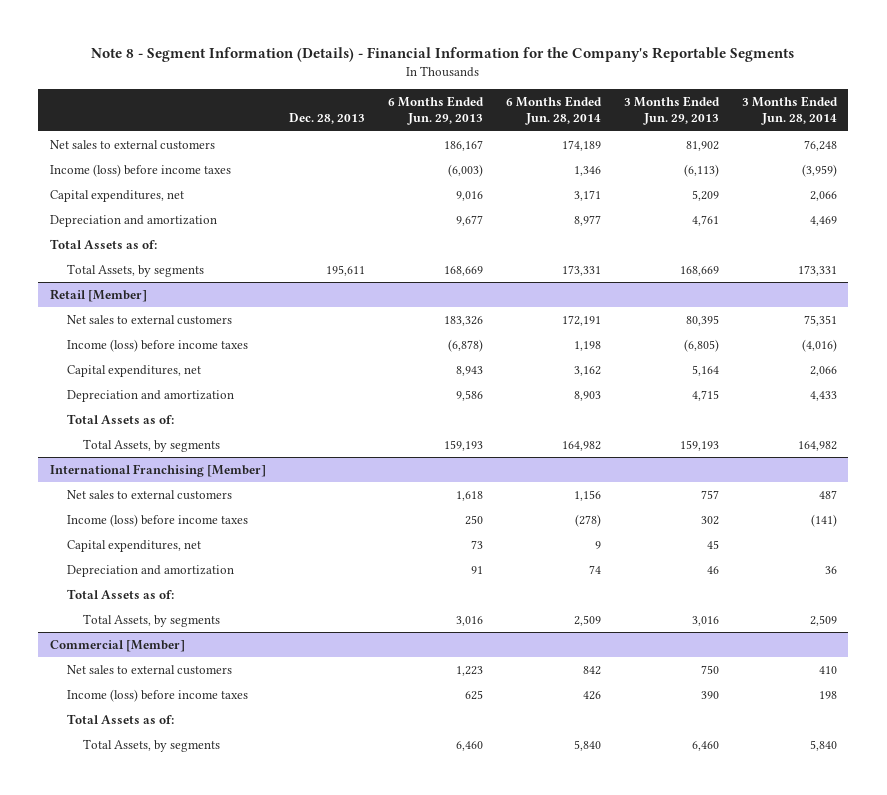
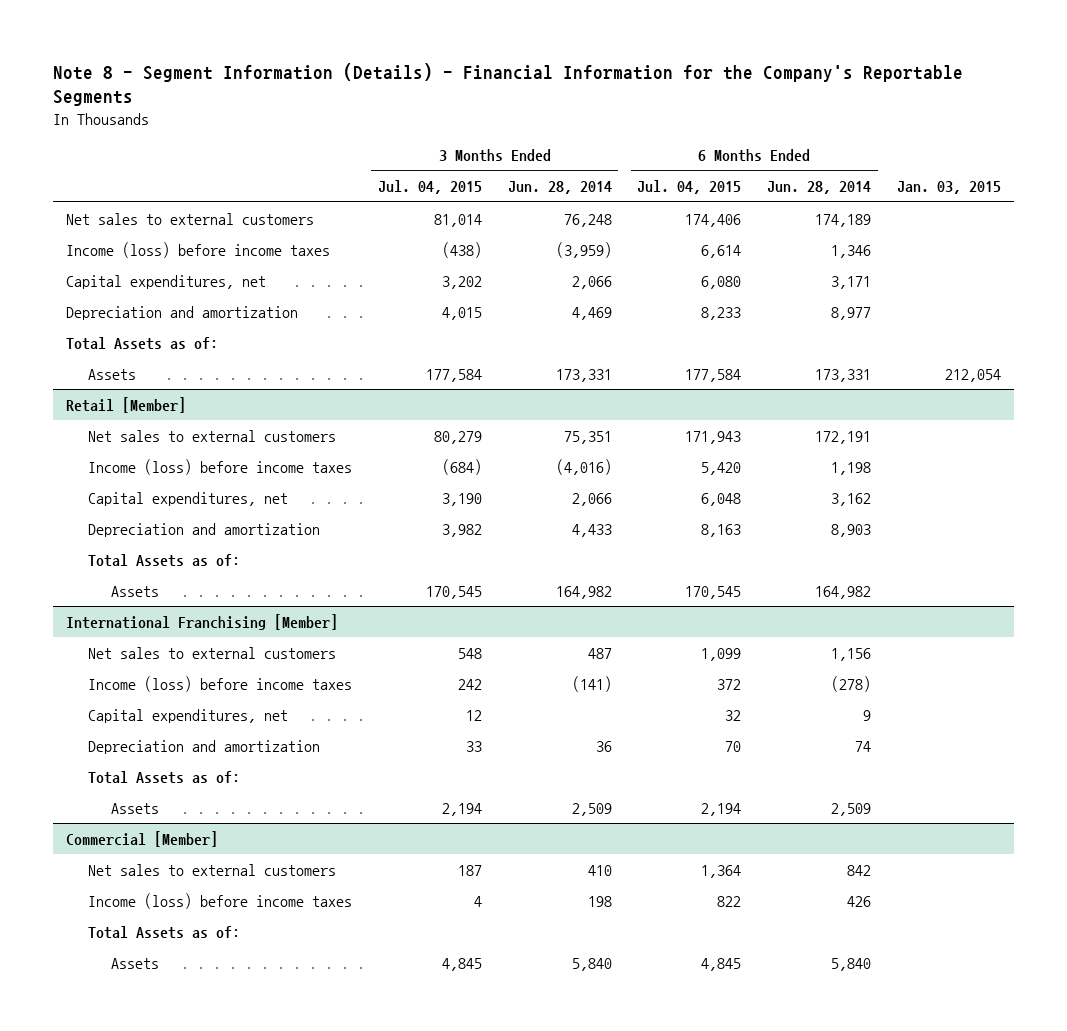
- | Dec. 28, 2013 | 6 Months Ended Jun. 29, 2013 | 6 Months Ended Jun. 28, 2014 | 3 Months Ended Jun. 29, 2013 | 3 Months Ended Jun. 28, 2014
+ | 3 Months Ended Jul. 04, 2015 | 3 Months Ended Jun. 28, 2014 | 6 Months Ended Jul. 04, 2015 | 6 Months Ended Jun. 28, 2014 | Jan. 03, 2015
- Total Assets, by segments | 195,611 | 168,669 | 173,331 | 168,669 | 173,331
+ Assets | 177,584 | 173,331 | 177,584 | 173,331 | 212,054
@ Retail [Member]
- Total Assets, by segments | | 159,193 | 164,982 | 159,193 | 164,982
+ Assets | 170,545 | 164,982 | 170,545 | 164,982 |
@ International Franchising [Member]
- Total Assets, by segments | | 3,016 | 2,509 | 3,016 | 2,509
+ Assets | 2,194 | 2,509 | 2,194 | 2,509 |
@ Commercial [Member]
- Total Assets, by segments | | 6,460 | 5,840 | 6,460 | 5,840
+ Assets | 4,845 | 5,840 | 4,845 | 5,840 |

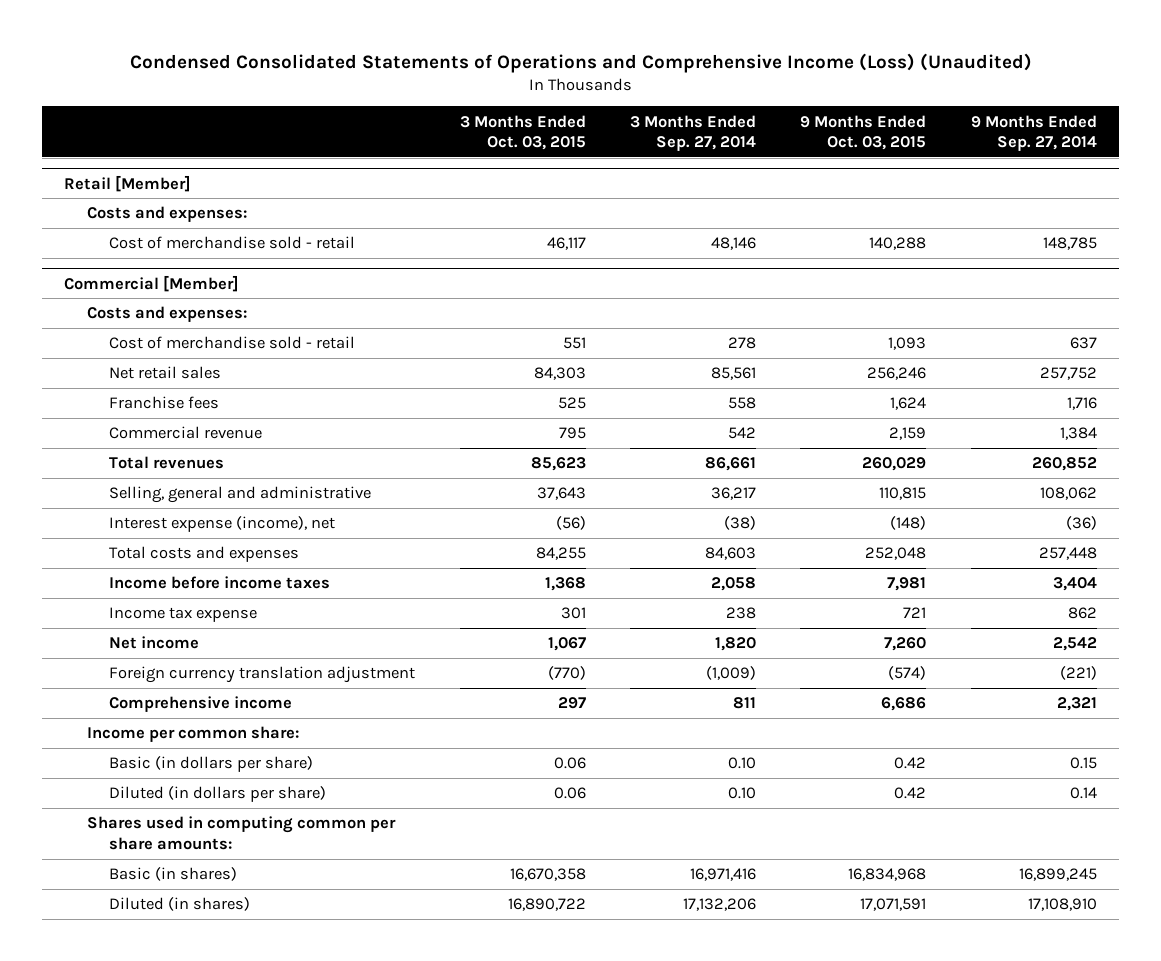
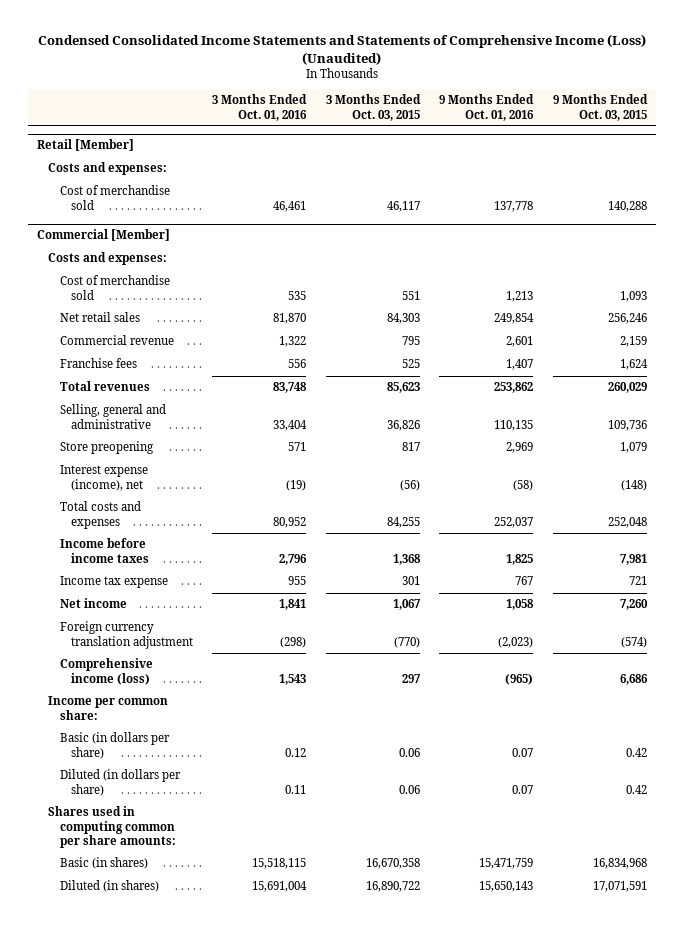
- Condensed Consolidated Statements of Operations and Comprehensive Income (Loss) (Unaudited)
+ Condensed Consolidated Income Statements and Statements of Comprehensive Income (Loss) (Unaudited)
- | 3 Months Ended Oct. 03, 2015 | 3 Months Ended Sep. 27, 2014 | 9 Months Ended Oct. 03, 2015 | 9 Months Ended Sep. 27, 2014
+ | 3 Months Ended Oct. 01, 2016 | 3 Months Ended Oct. 03, 2015 | 9 Months Ended Oct. 01, 2016 | 9 Months Ended Oct. 03, 2015
@ Retail [Member]
- Cost of merchandise sold - retail | 46,117 | 48,146 | 140,288 | 148,785
+ Cost of merchandise sold | 46,461 | 46,117 | 137,778 | 140,288
@ Commercial [Member]
- Cost of merchandise sold - retail | 551 | 278 | 1,093 | 637
+ Cost of merchandise sold | 535 | 551 | 1,213 | 1,093
moved down: Franchise fees | 556 | 525 | 1,407 | 1,624
- Selling, general and administrative | 37,643 | 36,217 | 110,815 | 108,062
+ Selling, general and administrative | 33,404 | 36,826 | 110,135 | 109,736
+ Store preopening | 571 | 817 | 2,969 | 1,079
- Comprehensive income | 297 | 811 | 6,686 | 2,321
+ Comprehensive income (loss) | 1,543 | 297 | (965) | 6,686

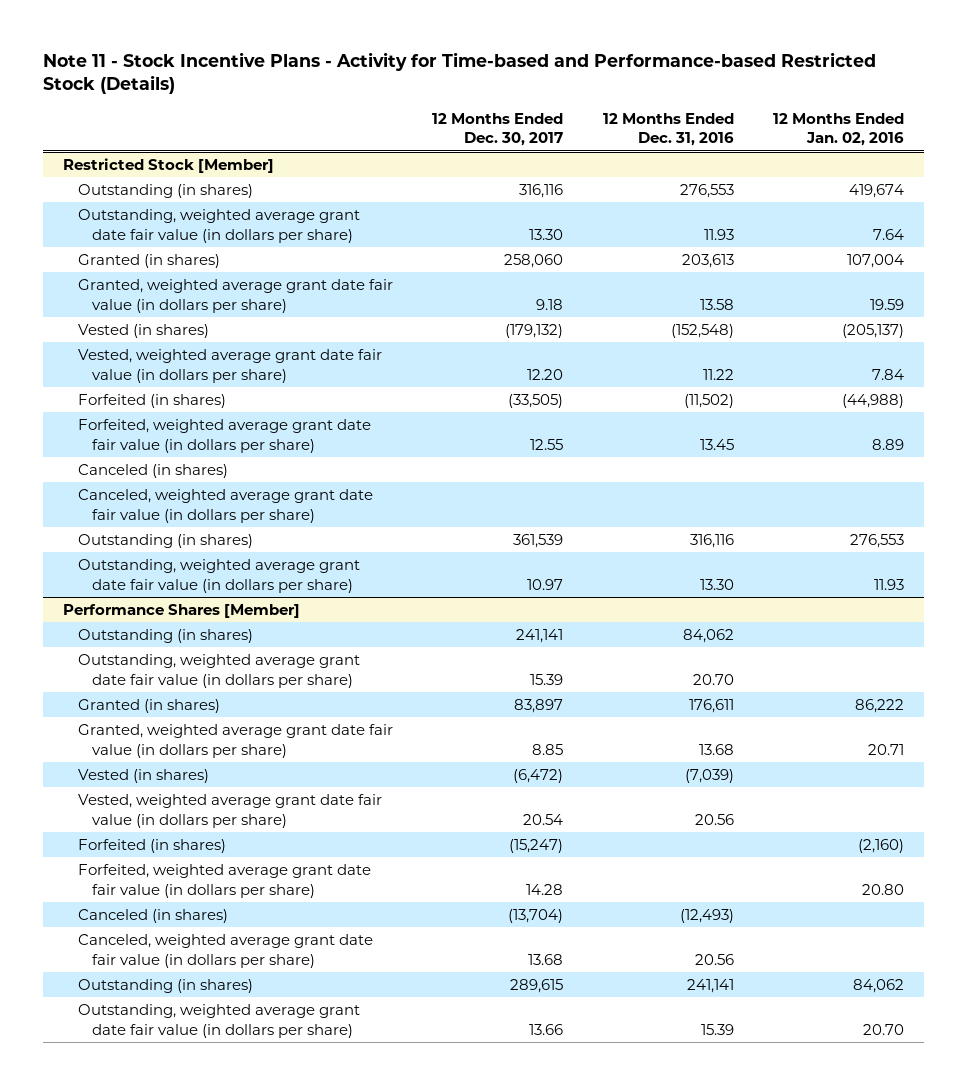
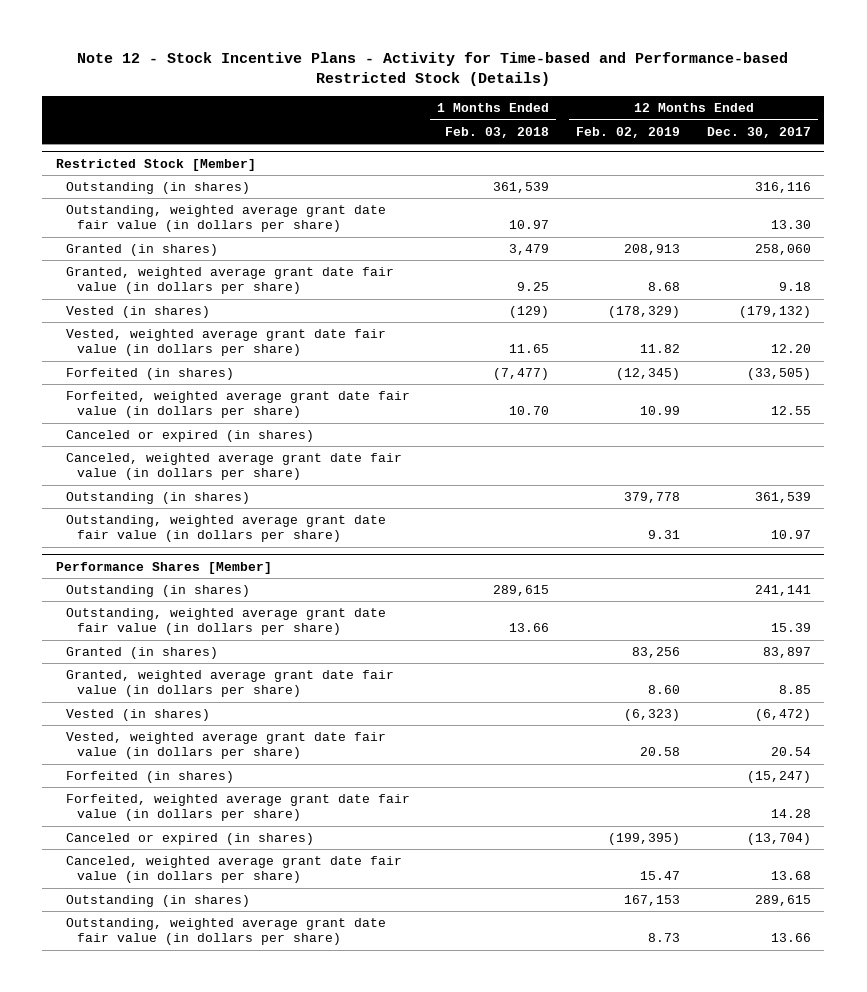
- Note 11 - Stock Incentive Plans - Activity for Time-based and Performance-based Restricted Stock (Details)
+ Note 12 - Stock Incentive Plans - Activity for Time-based and Performance-based Restricted Stock (Details)
- | 12 Months Ended Dec. 30, 2017 | 12 Months Ended Dec. 31, 2016 | 12 Months Ended Jan. 02, 2016
+ | 1 Months Ended Feb. 03, 2018 | 12 Months Ended Feb. 02, 2019 | 12 Months Ended Dec. 30, 2017
@ Restricted Stock [Member]
- Canceled (in shares)
+ Canceled or expired (in shares)
@ Performance Shares [Member]
- Canceled (in shares) | (13,704) | (12,493) |
+ Canceled or expired (in shares) | | (199,395) | (13,704)

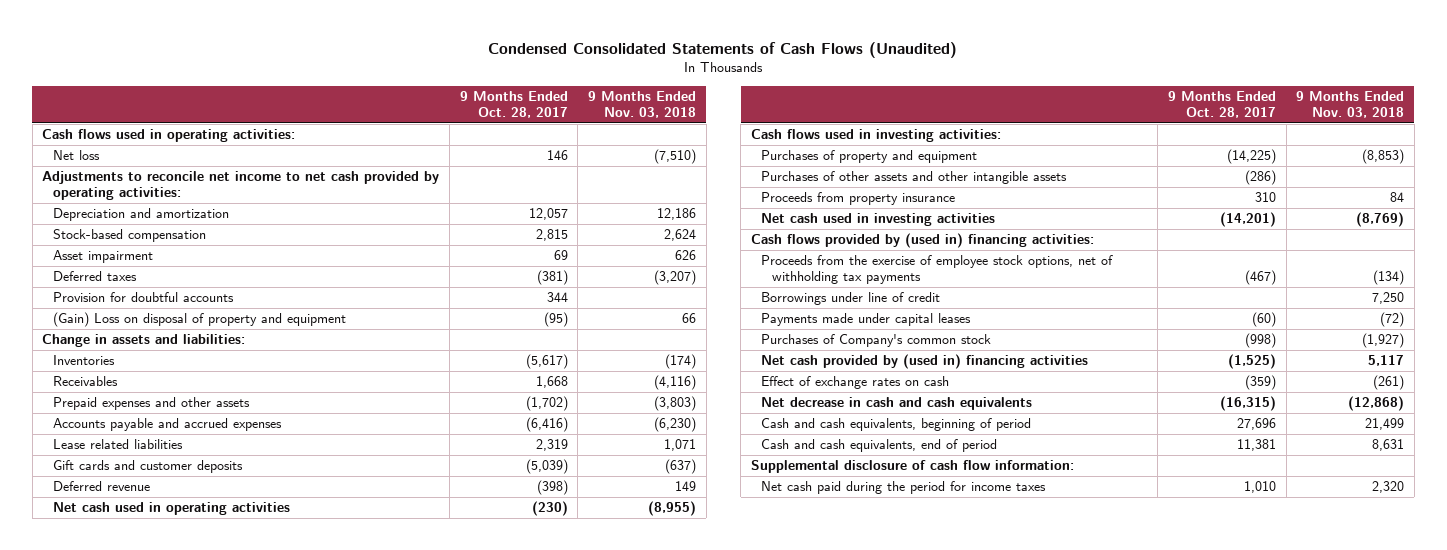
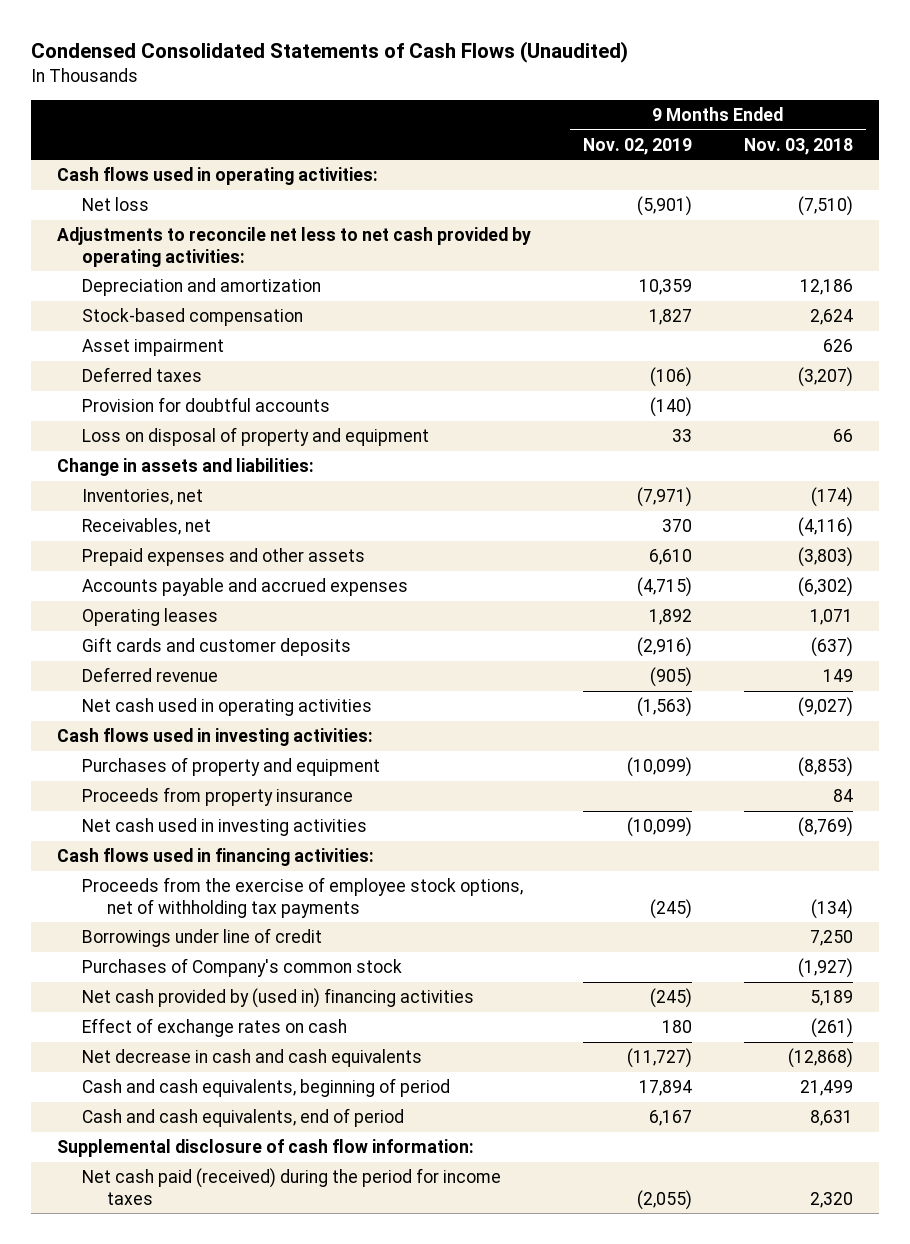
- | 9 Months Ended Oct. 28, 2017 | 9 Months Ended Nov. 03, 2018
+ | 9 Months Ended Nov. 02, 2019 | 9 Months Ended Nov. 03, 2018
- Adjustments to reconcile net income to net cash provided by operating activities:
+ Adjustments to reconcile net less to net cash provided by operating activities:
- (Gain) Loss on disposal of property and equipment | (95) | 66
+ Loss on disposal of property and equipment | 33 | 66
- Inventories | (5,617) | (174)
- Receivables | 1,668 | (4,116)
+ Inventories, net | (7,971) | (174)
+ Receivables, net | 370 | (4,116)
- Accounts payable and accrued expenses | (6,416) | (6,230)
- Lease related liabilities | 2,319 | 1,071
+ Accounts payable and accrued expenses | (4,715) | (6,302)
+ Operating leases | 1,892 | 1,071
- Net cash used in operating activities | (230) | (8,955)
+ Net cash used in operating activities | (1,563) | (9,027)
- Purchases of other assets and other intangible assets | (286) |
- Cash flows provided by (used in) financing activities:
+ Cash flows used in financing activities:
- Payments made under capital leases | (60) | (72)
- Net cash provided by (used in) financing activities | (1,525) | 5,117
+ Net cash provided by (used in) financing activities | (245) | 5,189
- Net cash paid during the period for income taxes | 1,010 | 2,320
+ Net cash paid (received) during the period for income taxes | (2,055) | 2,320

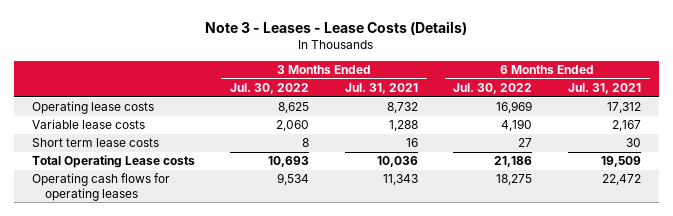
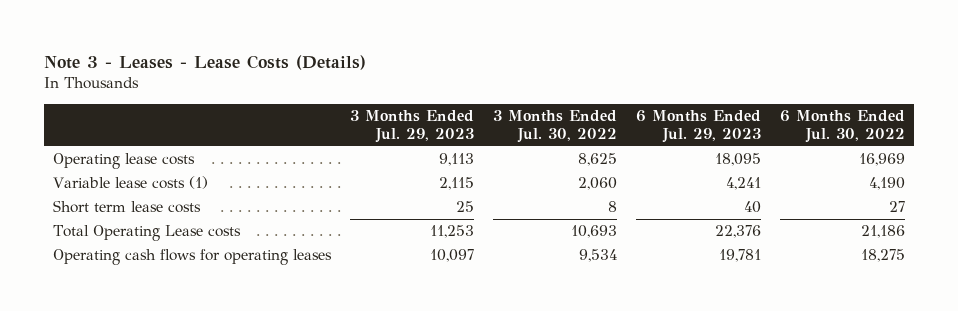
- | 3 Months Ended Jul. 30, 2022 | 3 Months Ended Jul. 31, 2021 | 6 Months Ended Jul. 30, 2022 | 6 Months Ended Jul. 31, 2021
+ | 3 Months Ended Jul. 29, 2023 | 3 Months Ended Jul. 30, 2022 | 6 Months Ended Jul. 29, 2023 | 6 Months Ended Jul. 30, 2022
- Variable lease costs | 2,060 | 1,288 | 4,190 | 2,167
+ Variable lease costs (1) | 2,115 | 2,060 | 4,241 | 4,190

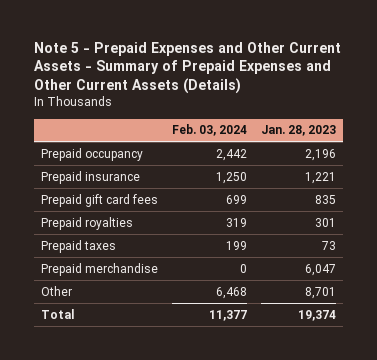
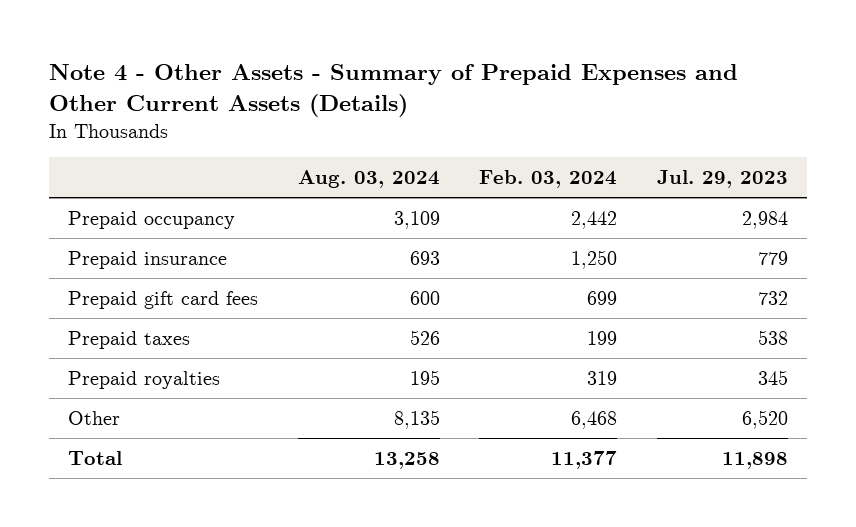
- Note 5 - Prepaid Expenses and Other Current Assets - Summary of Prepaid Expenses and Other Current Assets (Details)
+ Note 4 - Other Assets - Summary of Prepaid Expenses and Other Current Assets (Details)
- | Feb. 03, 2024 | Jan. 28, 2023
+ | Aug. 03, 2024 | Feb. 03, 2024 | Jul. 29, 2023
- Prepaid merchandise | 0 | 6,047
moved down: Prepaid royalties | 195 | 319 | 345

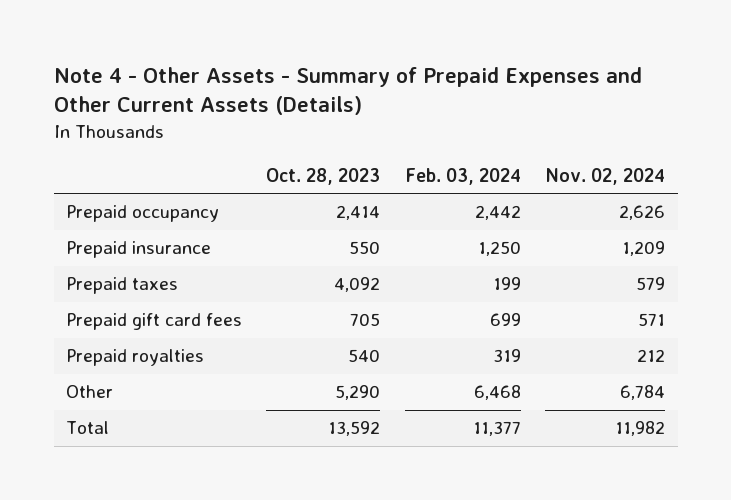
- | Aug. 03, 2024 | Feb. 03, 2024 | Jul. 29, 2023
+ | Oct. 28, 2023 | Feb. 03, 2024 | Nov. 02, 2024
moved down: Prepaid gift card fees | 705 | 699 | 571

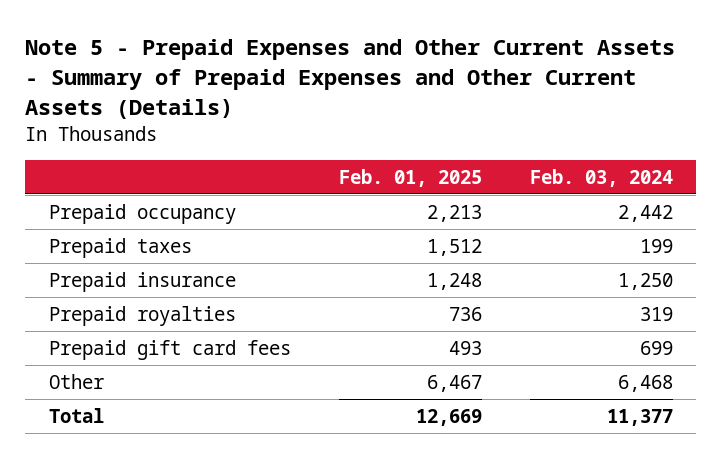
- Note 4 - Other Assets - Summary of Prepaid Expenses and Other Current Assets (Details)
+ Note 5 - Prepaid Expenses and Other Current Assets - Summary of Prepaid Expenses and Other Current Assets (Details)
- | Oct. 28, 2023 | Feb. 03, 2024 | Nov. 02, 2024
+ | Feb. 01, 2025 | Feb. 03, 2024
moved down: Prepaid insurance | 1,248 | 1,250
moved down: Prepaid gift card fees | 493 | 699

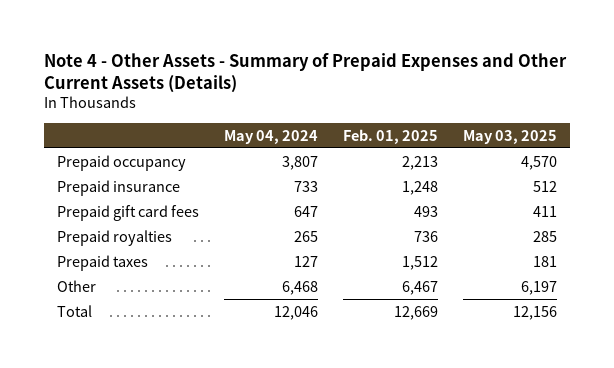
- Note 5 - Prepaid Expenses and Other Current Assets - Summary of Prepaid Expenses and Other Current Assets (Details)
+ Note 4 - Other Assets - Summary of Prepaid Expenses and Other Current Assets (Details)
- | Feb. 01, 2025 | Feb. 03, 2024
+ | May 04, 2024 | Feb. 01, 2025 | May 03, 2025
moved down: Prepaid royalties | 265 | 736 | 285
moved down: Prepaid taxes | 127 | 1,512 | 181

